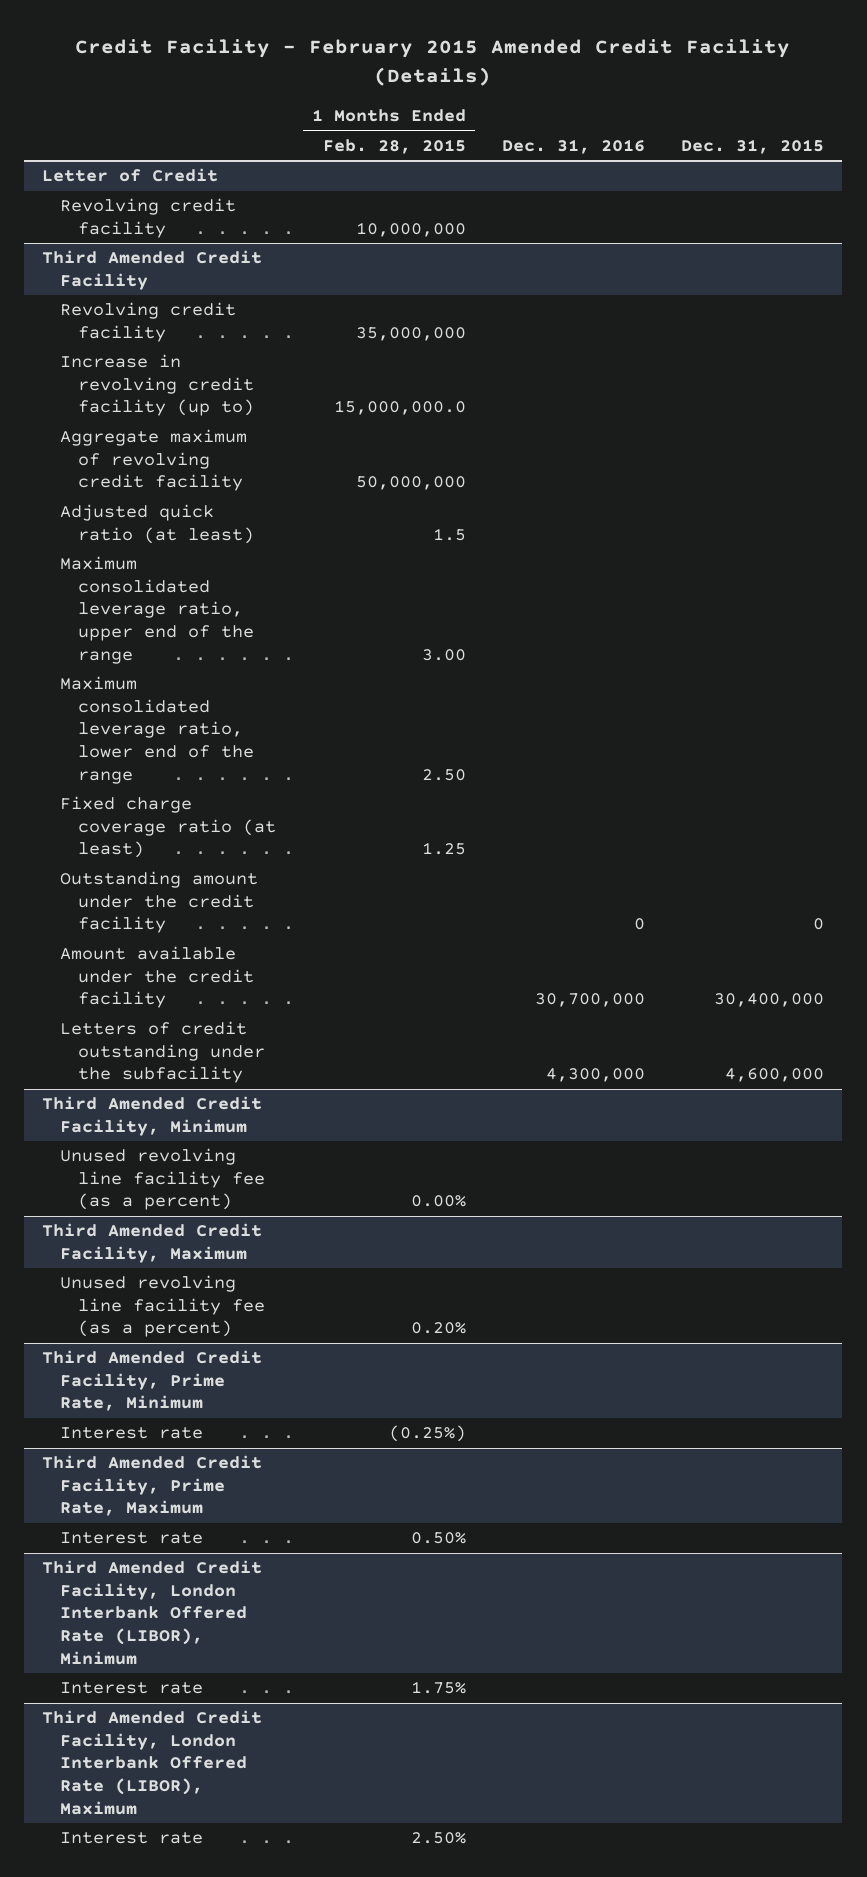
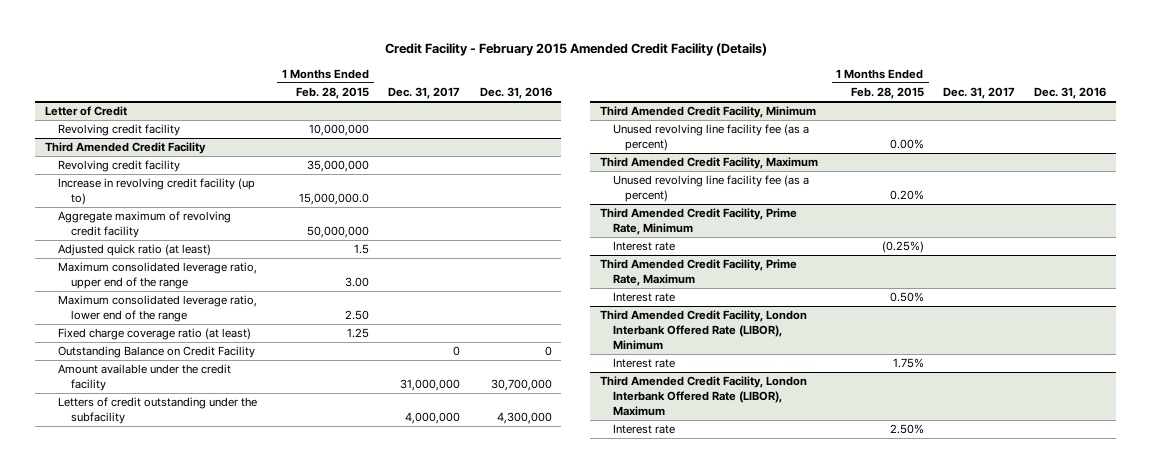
- | 1 Months Ended Feb. 28, 2015 | Dec. 31, 2016 | Dec. 31, 2015
+ | 1 Months Ended Feb. 28, 2015 | Dec. 31, 2017 | Dec. 31, 2016
@ Third Amended Credit Facility
- Outstanding amount under the credit facility | | 0 | 0
+ Outstanding Balance on Credit Facility | | 0 | 0

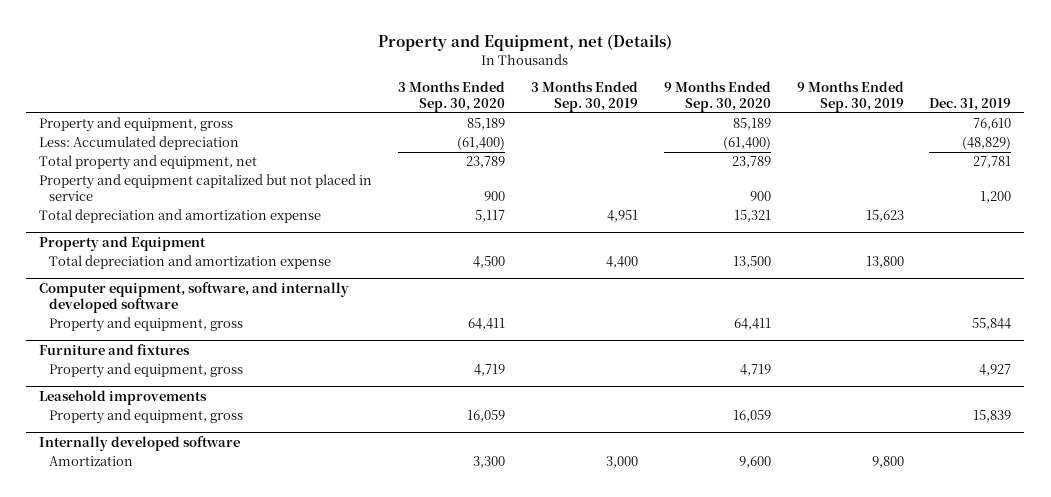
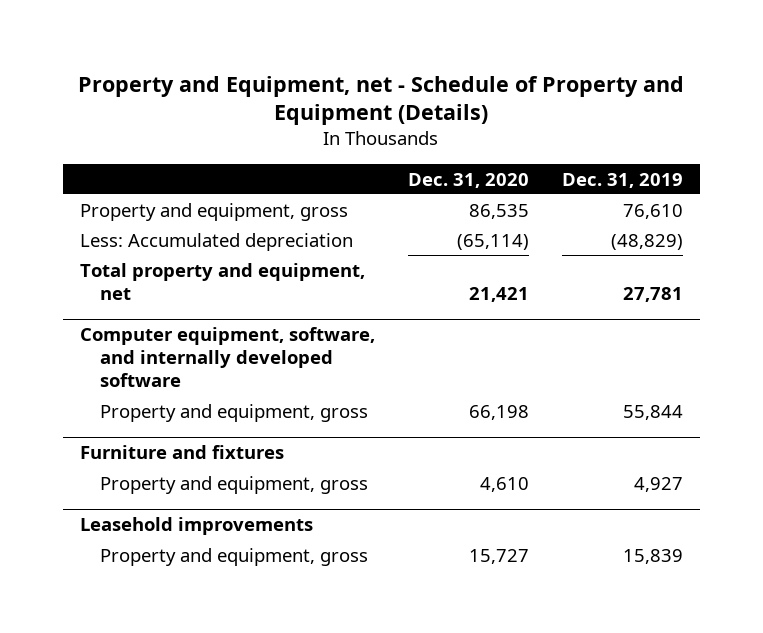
- Property and Equipment, net (Details)
+ Property and Equipment, net - Schedule of Property and Equipment (Details)
- | 3 Months Ended Sep. 30, 2020 | 3 Months Ended Sep. 30, 2019 | 9 Months Ended Sep. 30, 2020 | 9 Months Ended Sep. 30, 2019 | Dec. 31, 2019
+ | Dec. 31, 2020 | Dec. 31, 2019
- Property and equipment capitalized but not placed in service | 900 | | 900 | | 1,200
- Total depreciation and amortization expense | 5,117 | 4,951 | 15,321 | 15,623 |
- Property and Equipment
- Total depreciation and amortization expense | 4,500 | 4,400 | 13,500 | 13,800 |
- Internally developed software
- Amortization | 3,300 | 3,000 | 9,600 | 9,800 |

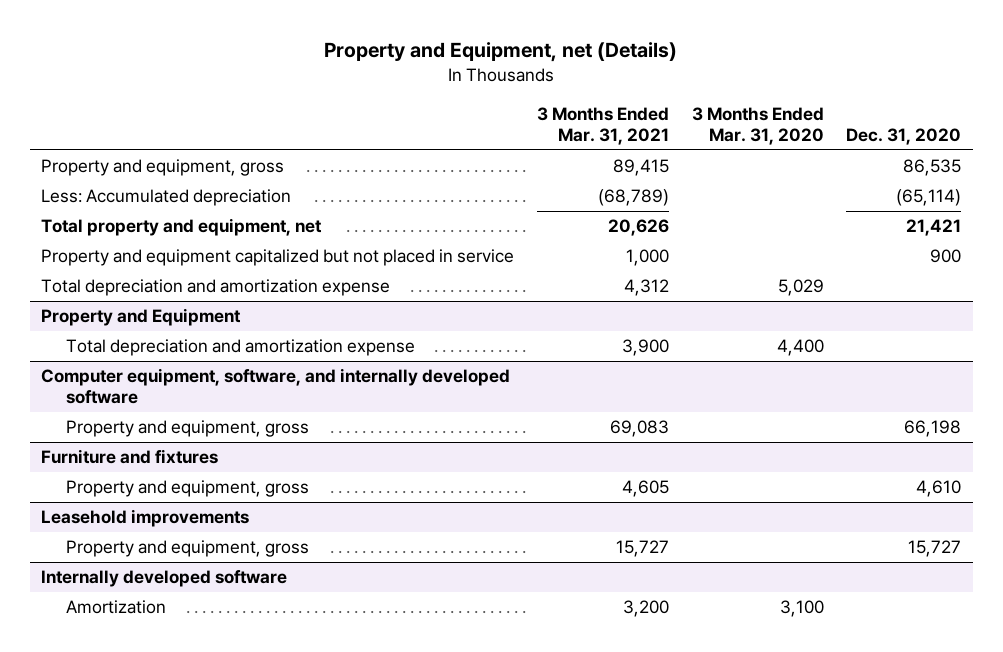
- Property and Equipment, net - Schedule of Property and Equipment (Details)
+ Property and Equipment, net (Details)
- | Dec. 31, 2020 | Dec. 31, 2019
+ | 3 Months Ended Mar. 31, 2021 | 3 Months Ended Mar. 31, 2020 | Dec. 31, 2020
+ Property and equipment capitalized but not placed in service | 1,000 | | 900
+ Total depreciation and amortization expense | 4,312 | 5,029 |
+ Property and Equipment
+ Total depreciation and amortization expense | 3,900 | 4,400 |
+ Internally developed software
+ Amortization | 3,200 | 3,100 |

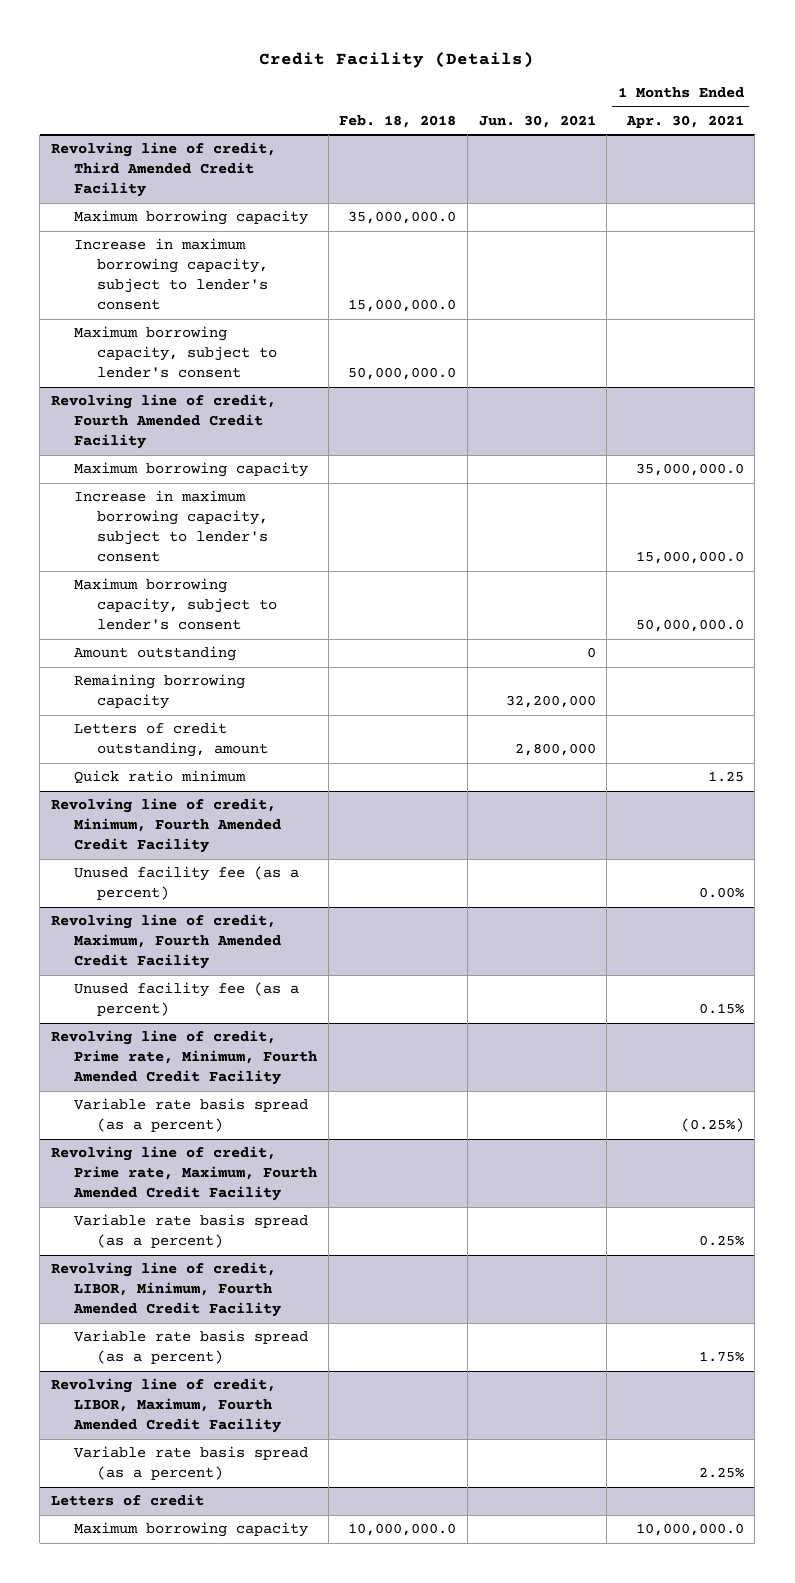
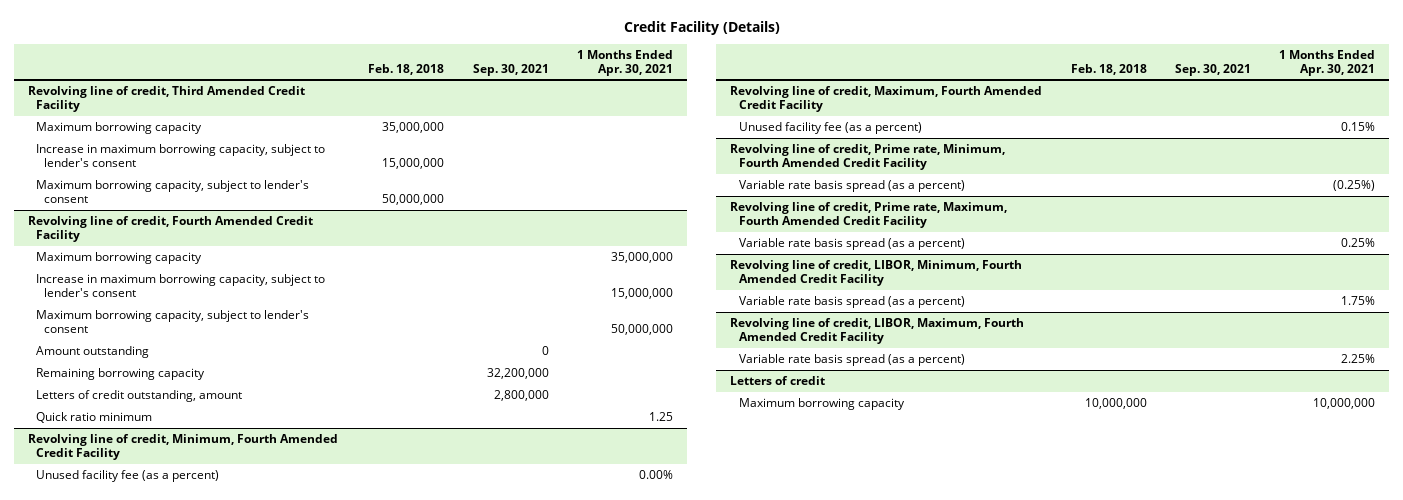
- | Feb. 18, 2018 | Jun. 30, 2021 | 1 Months Ended Apr. 30, 2021
+ | Feb. 18, 2018 | Sep. 30, 2021 | 1 Months Ended Apr. 30, 2021
@ Revolving line of credit, Third Amended Credit Facility
- Maximum borrowing capacity | 35,000,000.0 | |
- Increase in maximum borrowing capacity, subject to lender's consent | 15,000,000.0 | |
- Maximum borrowing capacity, subject to lender's consent | 50,000,000.0 | |
+ Maximum borrowing capacity | 35,000,000 | |
+ Increase in maximum borrowing capacity, subject to lender's consent | 15,000,000 | |
+ Maximum borrowing capacity, subject to lender's consent | 50,000,000 | |
@ Revolving line of credit, Fourth Amended Credit Facility
- Maximum borrowing capacity | | | 35,000,000.0
- Increase in maximum borrowing capacity, subject to lender's consent | | | 15,000,000.0
- Maximum borrowing capacity, subject to lender's consent | | | 50,000,000.0
+ Maximum borrowing capacity | | | 35,000,000
+ Increase in maximum borrowing capacity, subject to lender's consent | | | 15,000,000
+ Maximum borrowing capacity, subject to lender's consent | | | 50,000,000
@ Letters of credit
- Maximum borrowing capacity | 10,000,000.0 | | 10,000,000.0
+ Maximum borrowing capacity | 10,000,000 | | 10,000,000

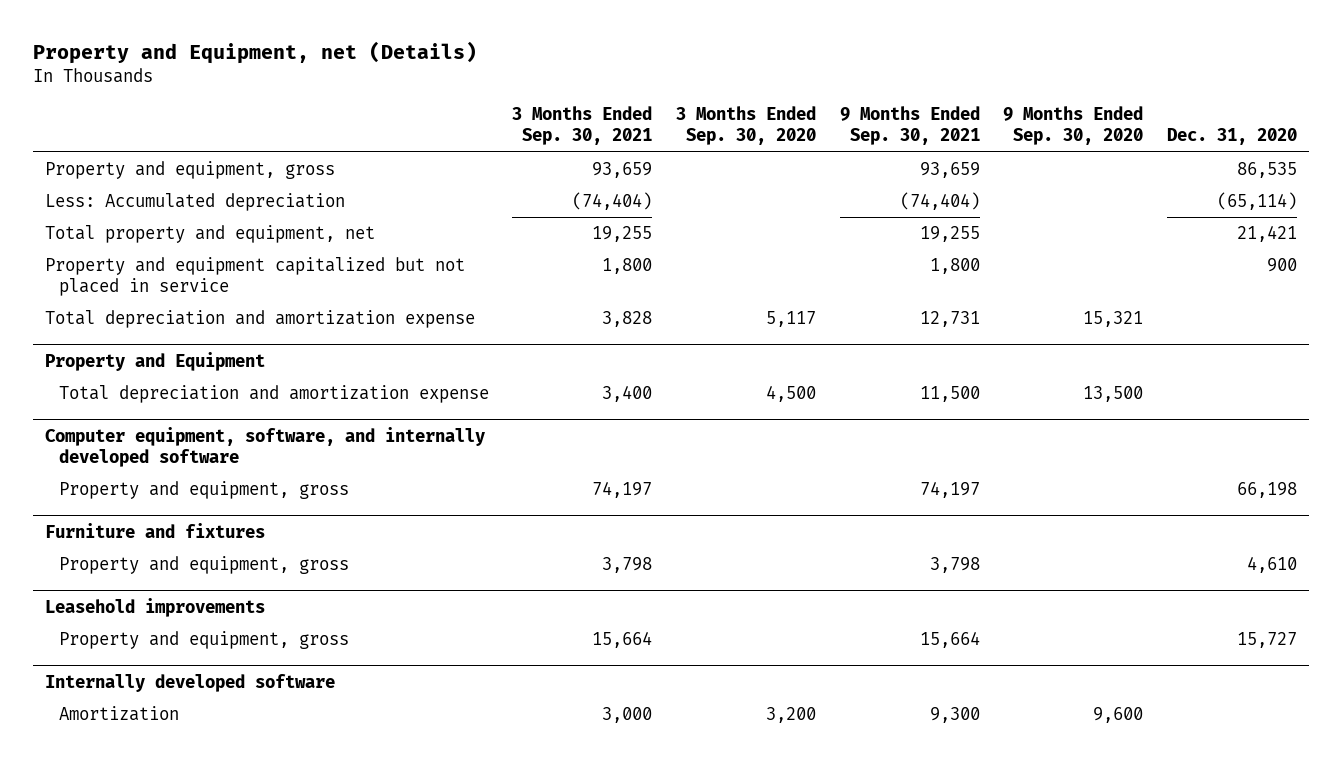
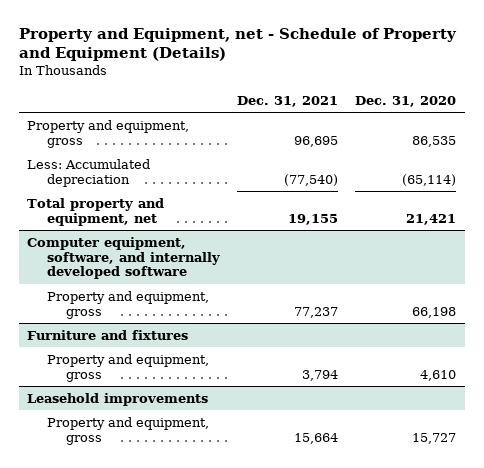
- Property and Equipment, net (Details)
+ Property and Equipment, net - Schedule of Property and Equipment (Details)
- | 3 Months Ended Sep. 30, 2021 | 3 Months Ended Sep. 30, 2020 | 9 Months Ended Sep. 30, 2021 | 9 Months Ended Sep. 30, 2020 | Dec. 31, 2020
+ | Dec. 31, 2021 | Dec. 31, 2020
- Property and equipment capitalized but not placed in service | 1,800 | | 1,800 | | 900
- Total depreciation and amortization expense | 3,828 | 5,117 | 12,731 | 15,321 |
- Property and Equipment
- Total depreciation and amortization expense | 3,400 | 4,500 | 11,500 | 13,500 |
- Internally developed software
- Amortization | 3,000 | 3,200 | 9,300 | 9,600 |

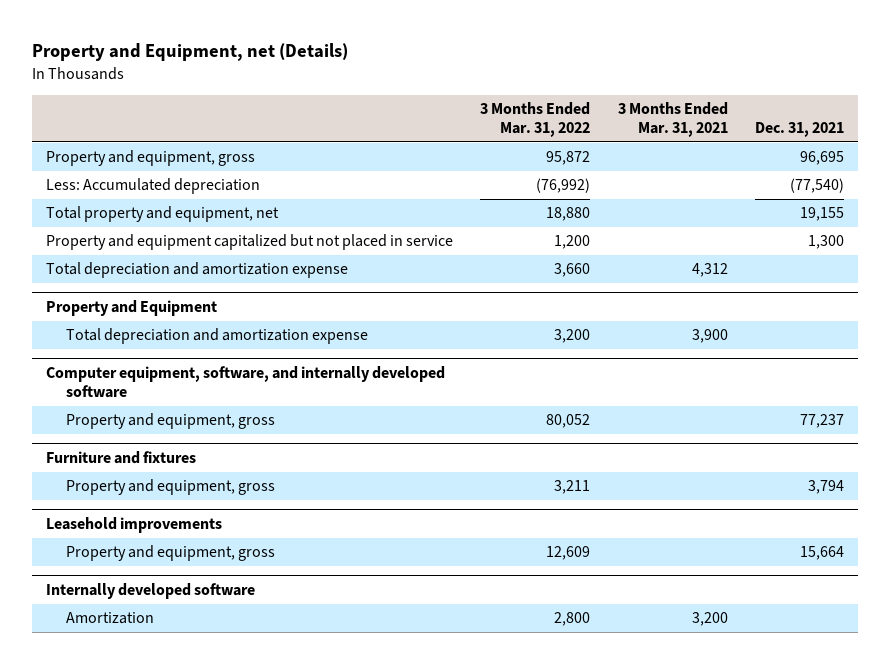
- Property and Equipment, net - Schedule of Property and Equipment (Details)
+ Property and Equipment, net (Details)
- | Dec. 31, 2021 | Dec. 31, 2020
+ | 3 Months Ended Mar. 31, 2022 | 3 Months Ended Mar. 31, 2021 | Dec. 31, 2021
+ Property and equipment capitalized but not placed in service | 1,200 | | 1,300
+ Total depreciation and amortization expense | 3,660 | 4,312 |
+ Property and Equipment
+ Total depreciation and amortization expense | 3,200 | 3,900 |
+ Internally developed software
+ Amortization | 2,800 | 3,200 |

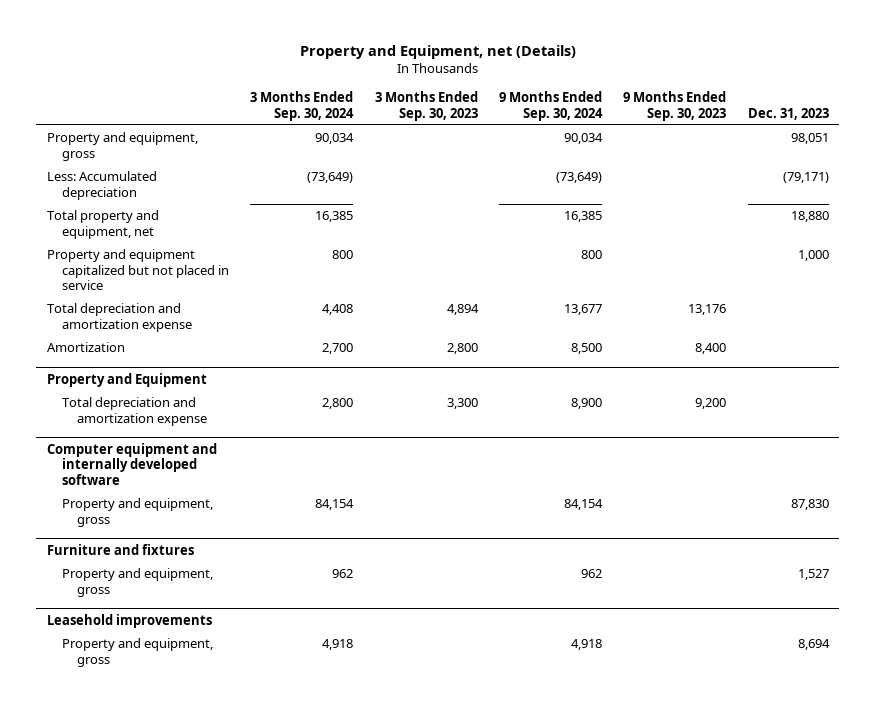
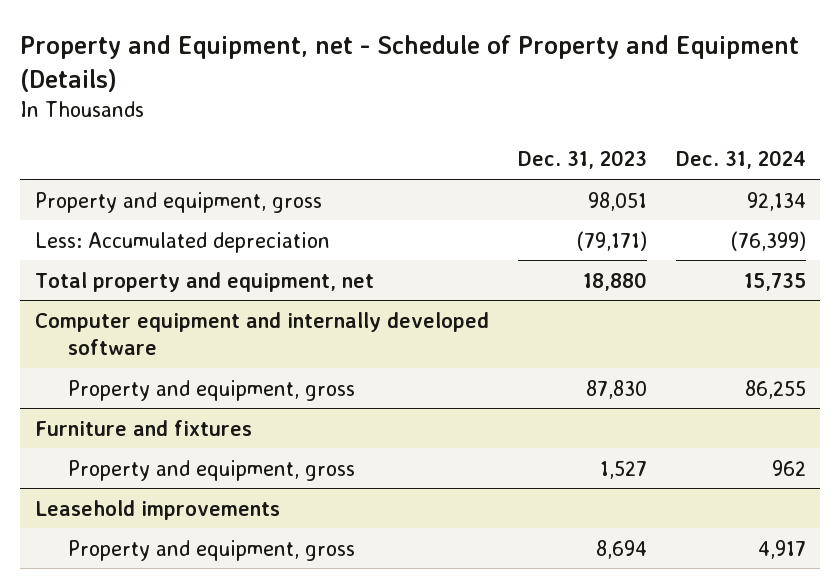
- Property and Equipment, net (Details)
+ Property and Equipment, net - Schedule of Property and Equipment (Details)
- | 3 Months Ended Sep. 30, 2024 | 3 Months Ended Sep. 30, 2023 | 9 Months Ended Sep. 30, 2024 | 9 Months Ended Sep. 30, 2023 | Dec. 31, 2023
+ | Dec. 31, 2023 | Dec. 31, 2024
- Property and equipment capitalized but not placed in service | 800 | | 800 | | 1,000
- Total depreciation and amortization expense | 4,408 | 4,894 | 13,677 | 13,176 |
- Amortization | 2,700 | 2,800 | 8,500 | 8,400 |
- Property and Equipment
- Total depreciation and amortization expense | 2,800 | 3,300 | 8,900 | 9,200 |

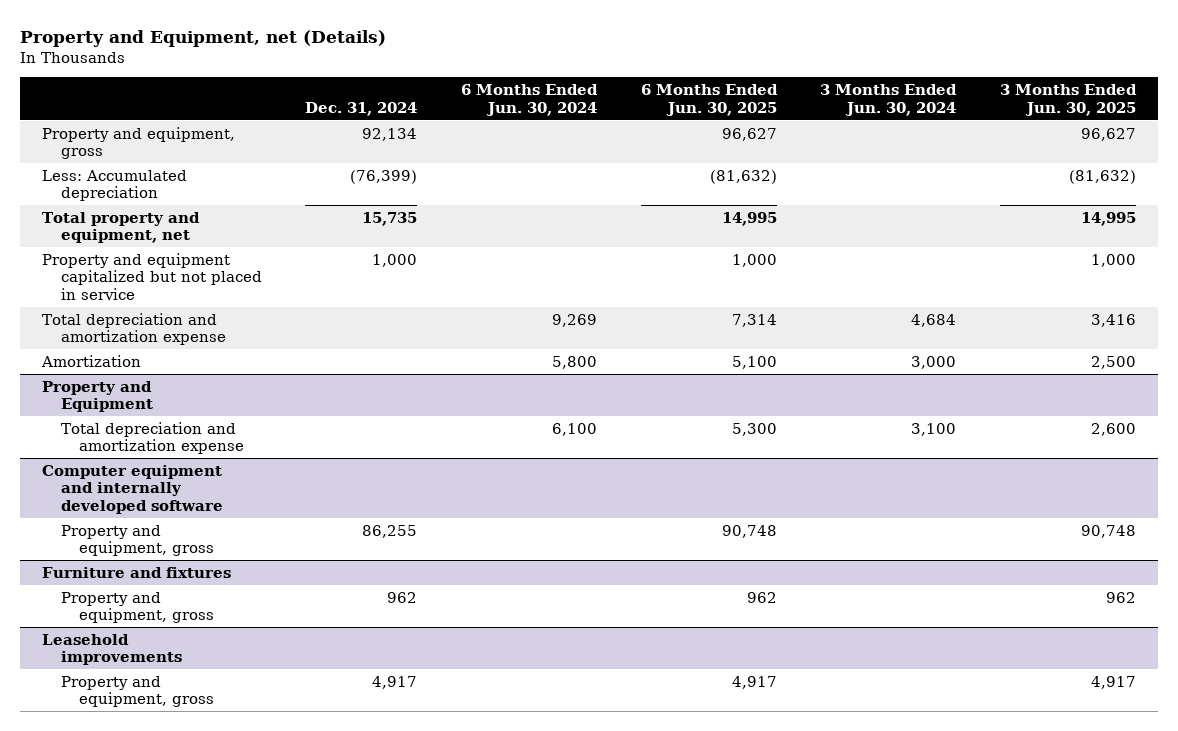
- Property and Equipment, net - Schedule of Property and Equipment (Details)
+ Property and Equipment, net (Details)
- | Dec. 31, 2023 | Dec. 31, 2024
+ | Dec. 31, 2024 | 6 Months Ended Jun. 30, 2024 | 6 Months Ended Jun. 30, 2025 | 3 Months Ended Jun. 30, 2024 | 3 Months Ended Jun. 30, 2025
+ Property and equipment capitalized but not placed in service | 1,000 | | 1,000 | | 1,000
+ Total depreciation and amortization expense | | 9,269 | 7,314 | 4,684 | 3,416
+ Amortization | | 5,800 | 5,100 | 3,000 | 2,500
+ Property and Equipment
+ Total depreciation and amortization expense | | 6,100 | 5,300 | 3,100 | 2,600

